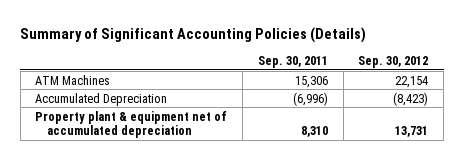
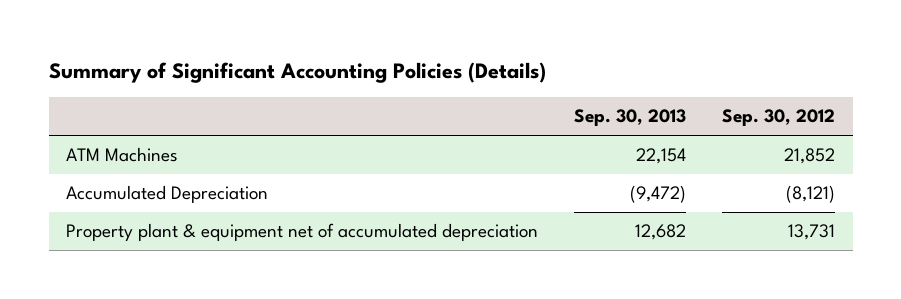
- | Sep. 30, 2011 | Sep. 30, 2012
+ | Sep. 30, 2013 | Sep. 30, 2012
- ATM Machines | 15,306 | 22,154
- Accumulated Depreciation | (6,996) | (8,423)
+ ATM Machines | 22,154 | 21,852
+ Accumulated Depreciation | (9,472) | (8,121)

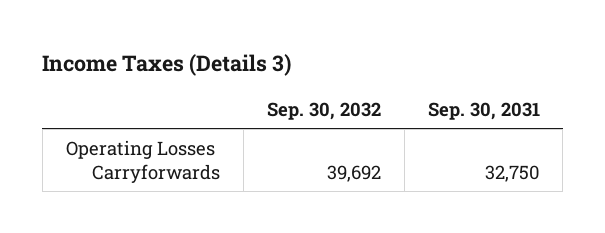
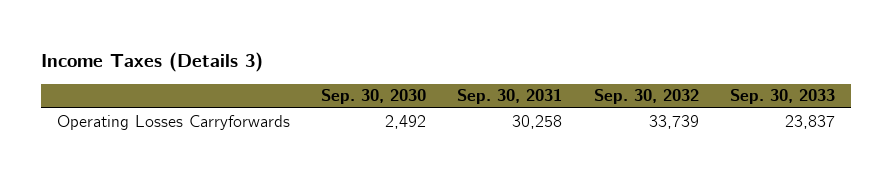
- | Sep. 30, 2032 | Sep. 30, 2031
+ | Sep. 30, 2030 | Sep. 30, 2031 | Sep. 30, 2032 | Sep. 30, 2033
- Operating Losses Carryforwards | 39,692 | 32,750
+ Operating Losses Carryforwards | 2,492 | 30,258 | 33,739 | 23,837

